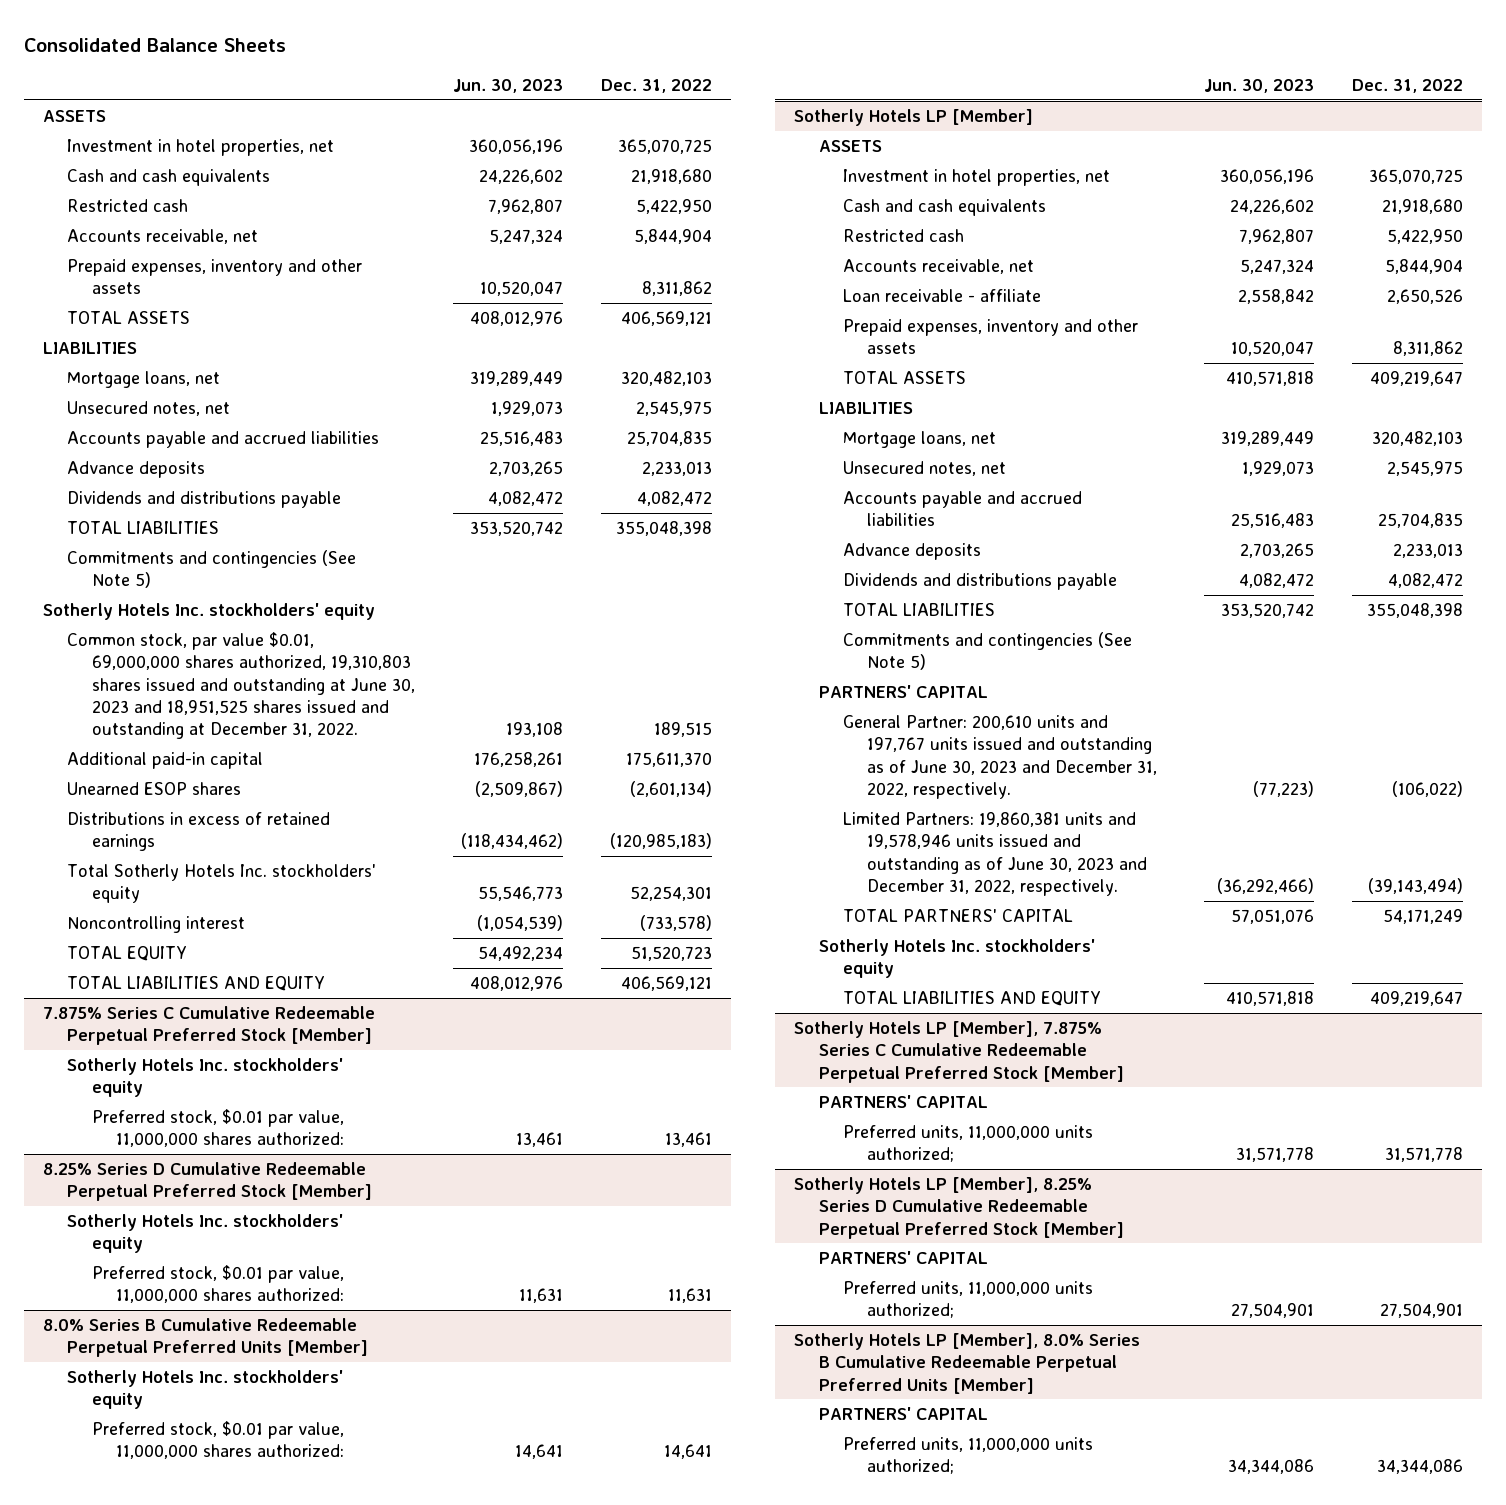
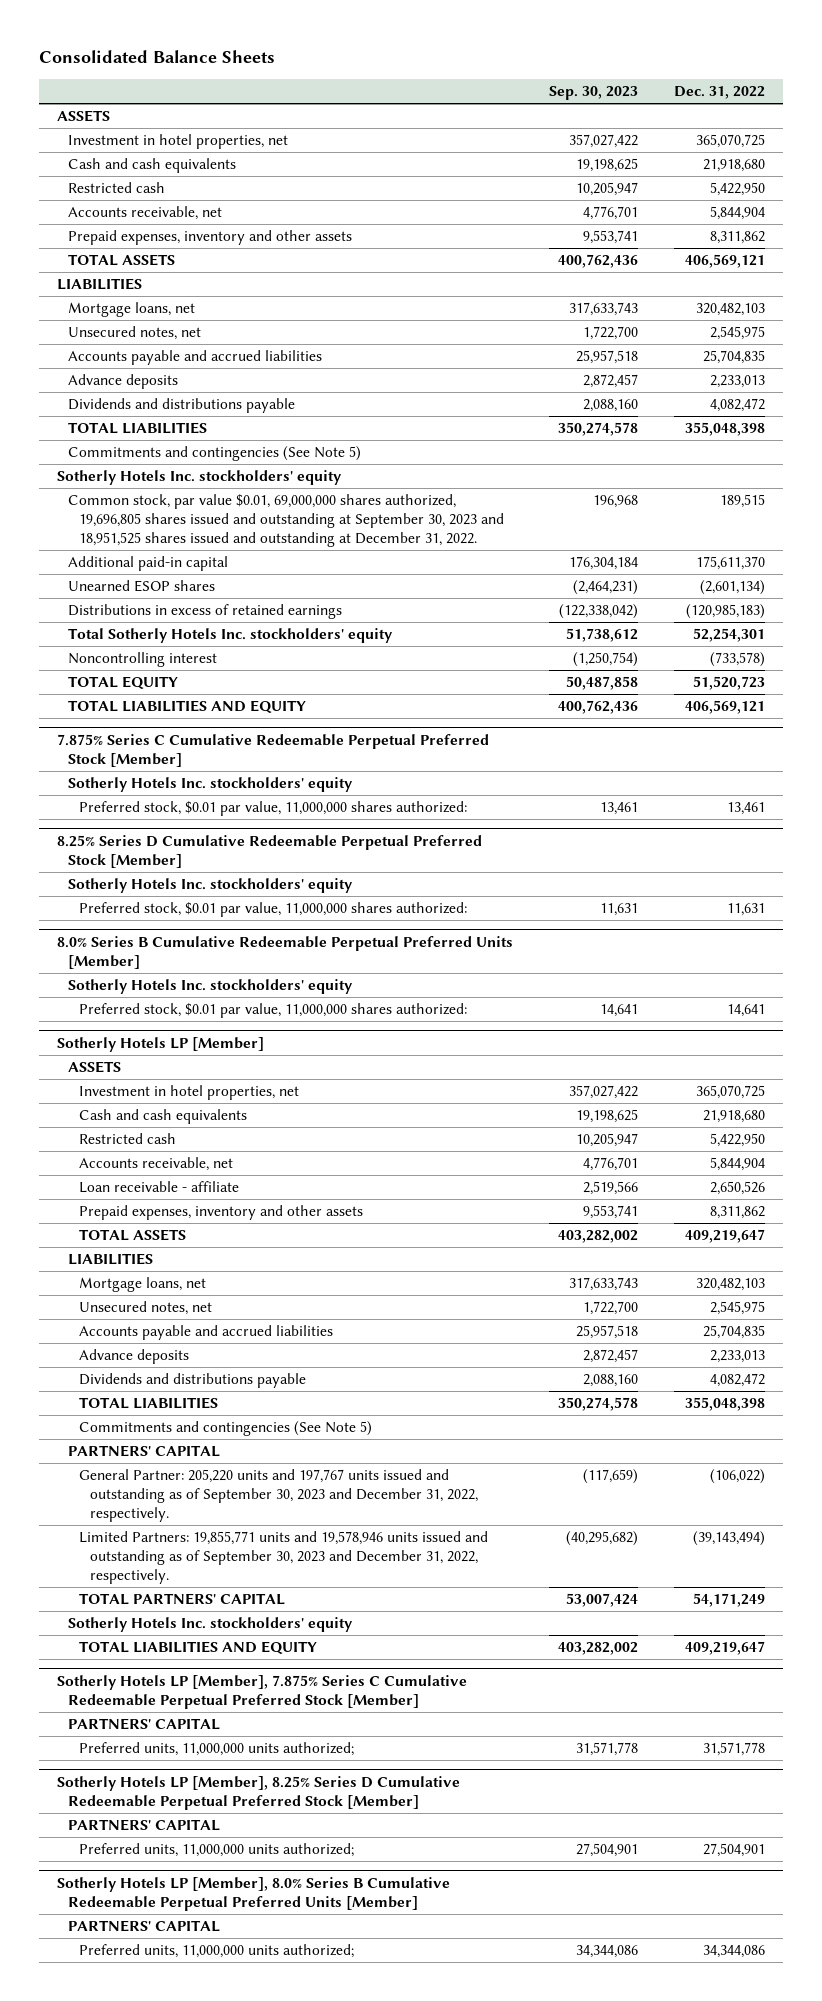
- | Jun. 30, 2023 | Dec. 31, 2022
+ | Sep. 30, 2023 | Dec. 31, 2022
- Common stock, par value $0.01, 69,000,000 shares authorized, 19,310,803 shares issued and outstanding at June 30, 2023 and 18,951,525 shares issued and outstanding at December 31, 2022. | 193,108 | 189,515
+ Common stock, par value $0.01, 69,000,000 shares authorized, 19,696,805 shares issued and outstanding at September 30, 2023 and 18,951,525 shares issued and outstanding at December 31, 2022. | 196,968 | 189,515
@ Sotherly Hotels LP [Member]
- General Partner: 200,610 units and 197,767 units issued and outstanding as of June 30, 2023 and December 31, 2022, respectively. | (77,223) | (106,022)
- Limited Partners: 19,860,381 units and 19,578,946 units issued and outstanding as of June 30, 2023 and December 31, 2022, respectively. | (36,292,466) | (39,143,494)
+ General Partner: 205,220 units and 197,767 units issued and outstanding as of September 30, 2023 and December 31, 2022, respectively. | (117,659) | (106,022)
+ Limited Partners: 19,855,771 units and 19,578,946 units issued and outstanding as of September 30, 2023 and December 31, 2022, respectively. | (40,295,682) | (39,143,494)

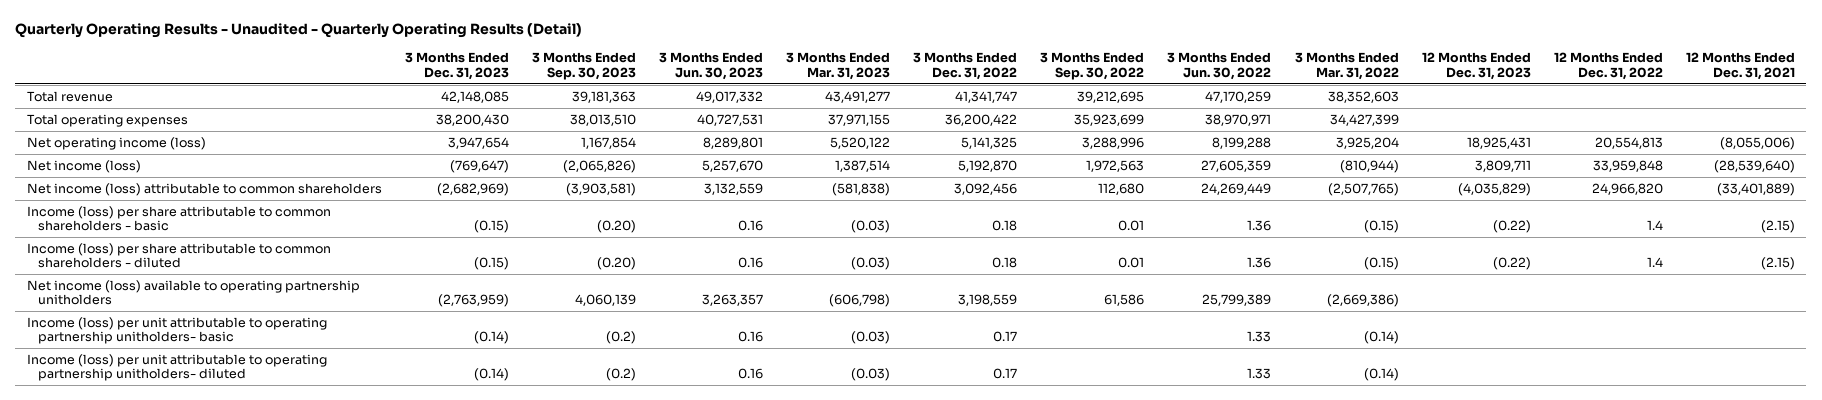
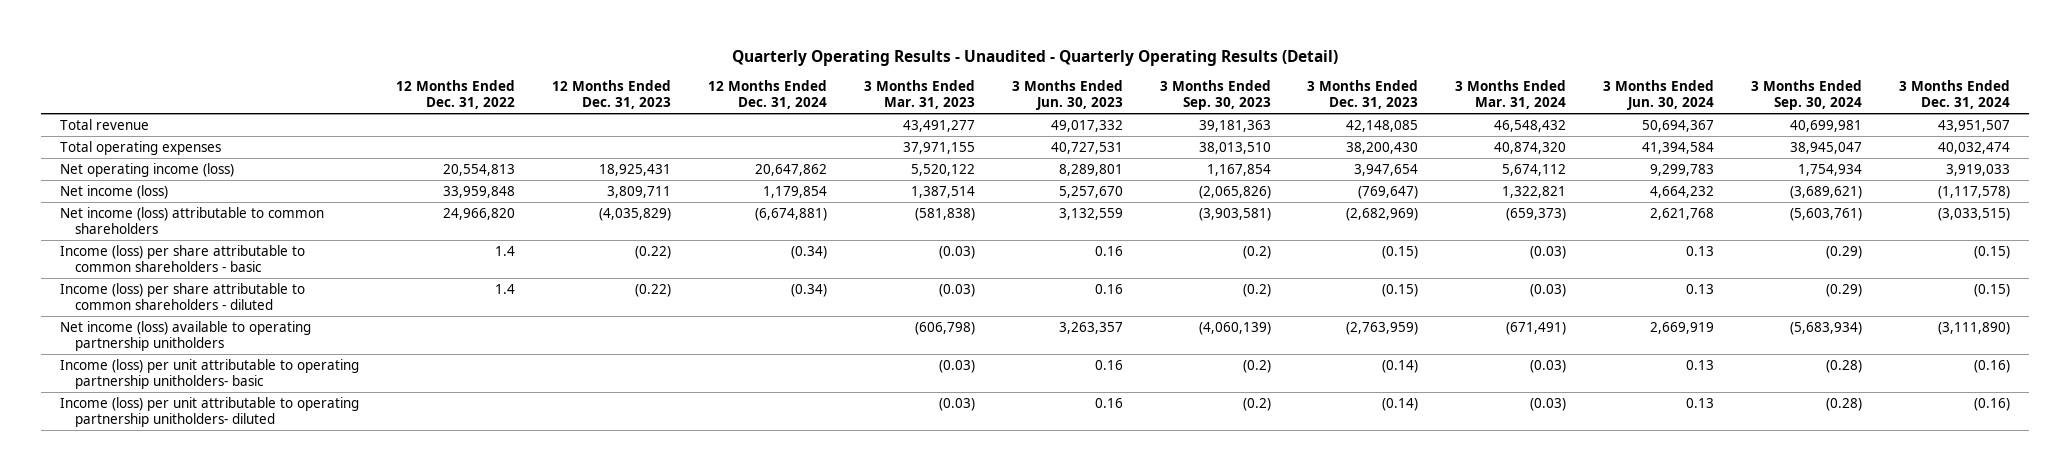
- | 3 Months Ended Dec. 31, 2023 | 3 Months Ended Sep. 30, 2023 | 3 Months Ended Jun. 30, 2023 | 3 Months Ended Mar. 31, 2023 | 3 Months Ended Dec. 31, 2022 | 3 Months Ended Sep. 30, 2022 | 3 Months Ended Jun. 30, 2022 | 3 Months Ended Mar. 31, 2022 | 12 Months Ended Dec. 31, 2023 | 12 Months Ended Dec. 31, 2022 | 12 Months Ended Dec. 31, 2021
+ | 12 Months Ended Dec. 31, 2022 | 12 Months Ended Dec. 31, 2023 | 12 Months Ended Dec. 31, 2024 | 3 Months Ended Mar. 31, 2023 | 3 Months Ended Jun. 30, 2023 | 3 Months Ended Sep. 30, 2023 | 3 Months Ended Dec. 31, 2023 | 3 Months Ended Mar. 31, 2024 | 3 Months Ended Jun. 30, 2024 | 3 Months Ended Sep. 30, 2024 | 3 Months Ended Dec. 31, 2024
- Income (loss) per share attributable to common shareholders - basic | (0.15) | (0.20) | 0.16 | (0.03) | 0.18 | 0.01 | 1.36 | (0.15) | (0.22) | 1.4 | (2.15)
- Income (loss) per share attributable to common shareholders - diluted | (0.15) | (0.20) | 0.16 | (0.03) | 0.18 | 0.01 | 1.36 | (0.15) | (0.22) | 1.4 | (2.15)
- Net income (loss) available to operating partnership unitholders | (2,763,959) | 4,060,139 | 3,263,357 | (606,798) | 3,198,559 | 61,586 | 25,799,389 | (2,669,386) | | |
+ Income (loss) per share attributable to common shareholders - basic | 1.4 | (0.22) | (0.34) | (0.03) | 0.16 | (0.2) | (0.15) | (0.03) | 0.13 | (0.29) | (0.15)
+ Income (loss) per share attributable to common shareholders - diluted | 1.4 | (0.22) | (0.34) | (0.03) | 0.16 | (0.2) | (0.15) | (0.03) | 0.13 | (0.29) | (0.15)
+ Net income (loss) available to operating partnership unitholders | | | | (606,798) | 3,263,357 | (4,060,139) | (2,763,959) | (671,491) | 2,669,919 | (5,683,934) | (3,111,890)

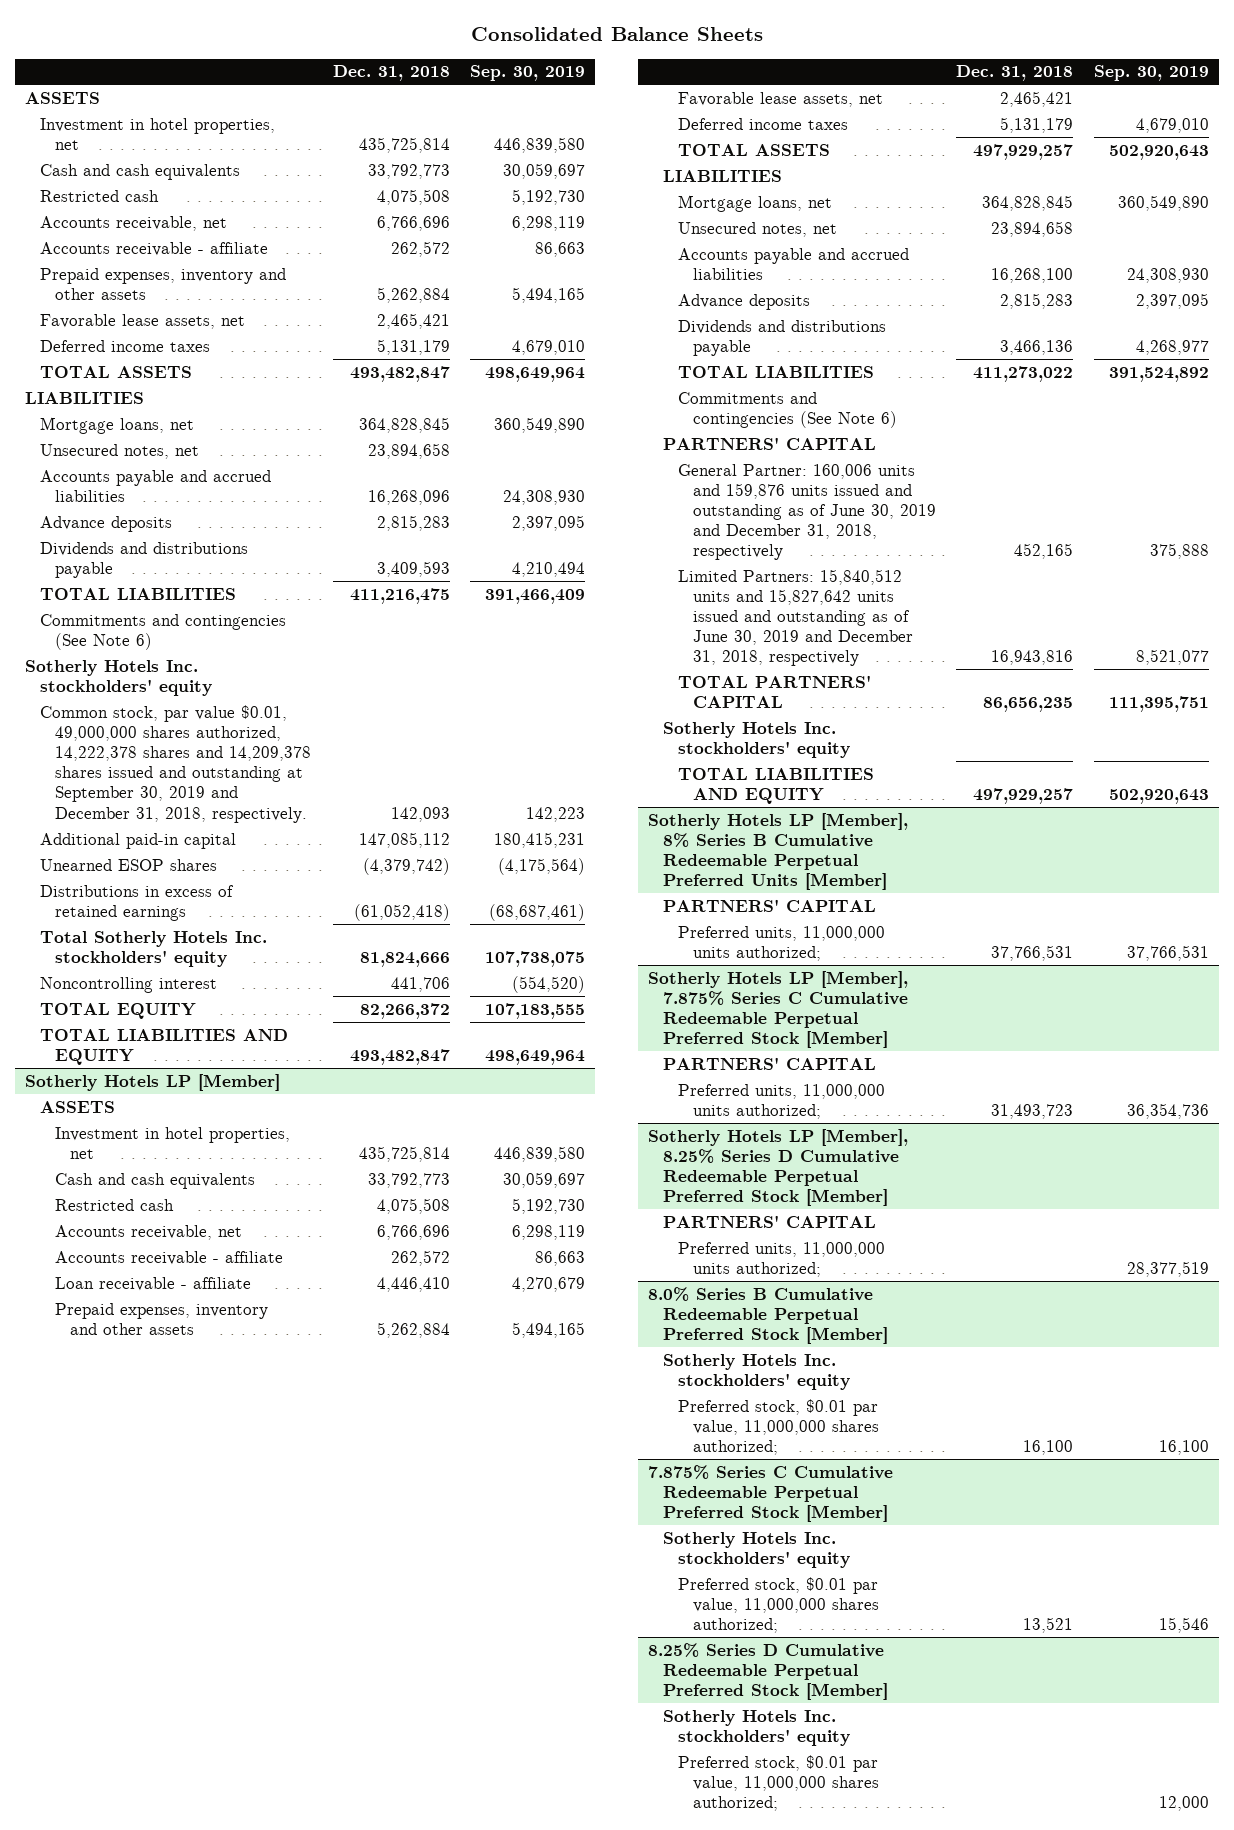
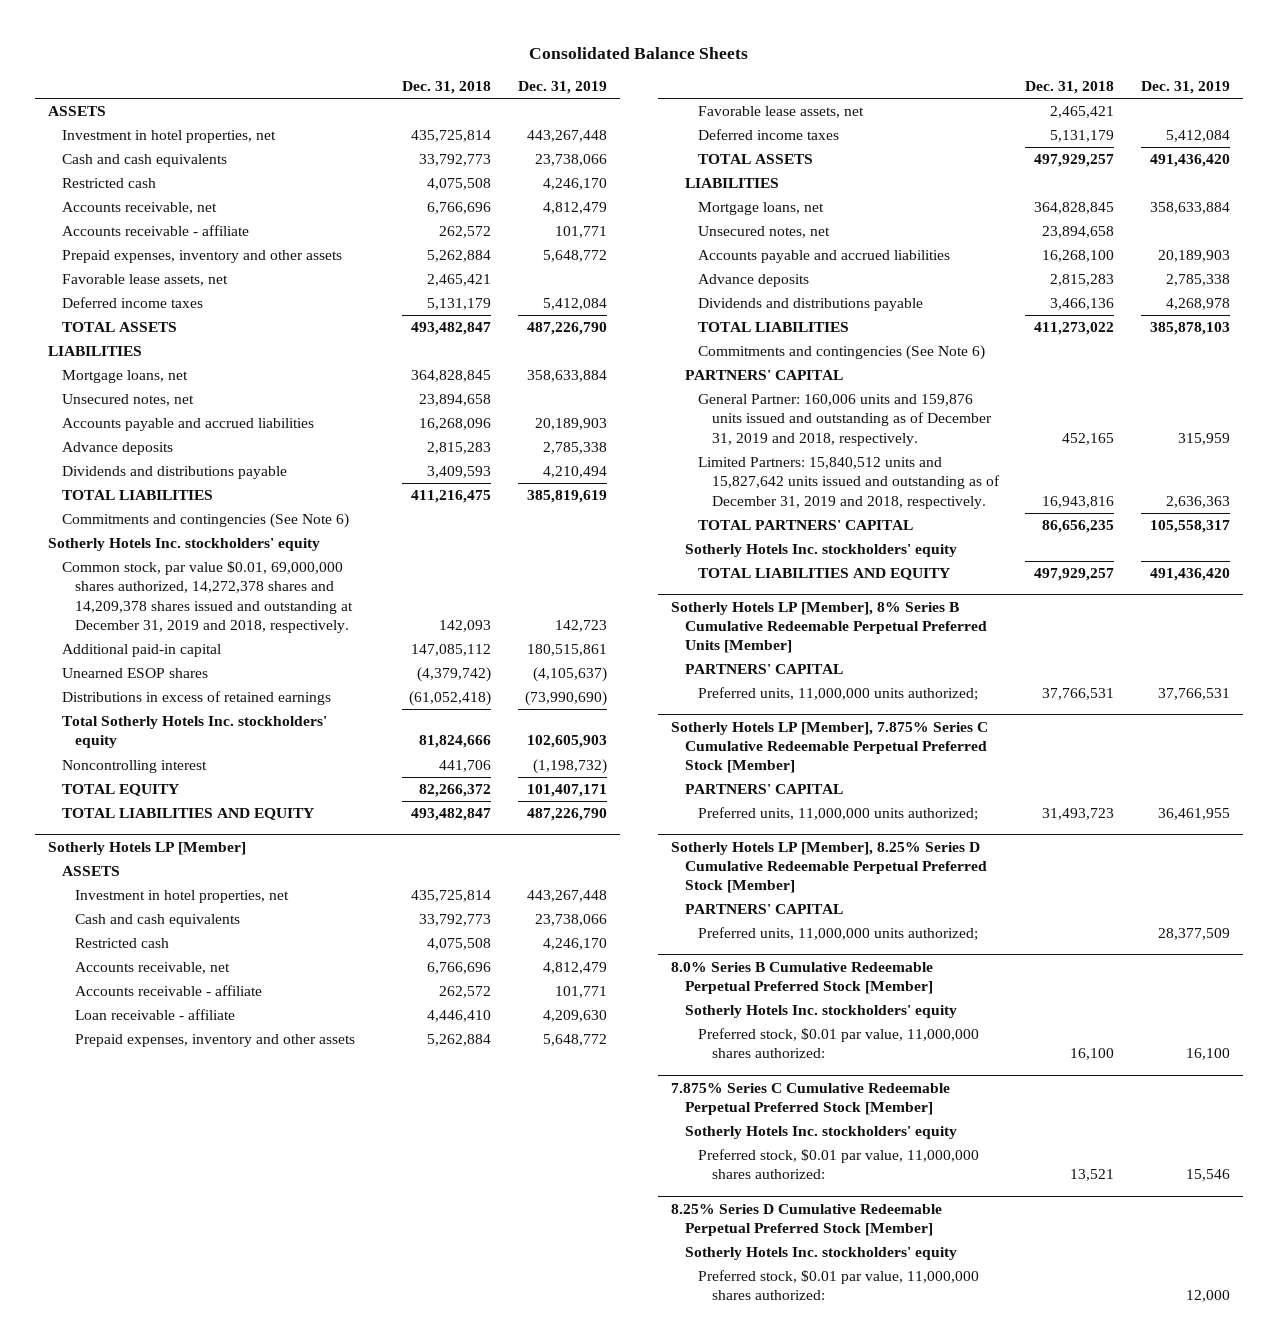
- | Dec. 31, 2018 | Sep. 30, 2019
+ | Dec. 31, 2018 | Dec. 31, 2019
- Common stock, par value $0.01, 49,000,000 shares authorized, 14,222,378 shares and 14,209,378 shares issued and outstanding at September 30, 2019 and December 31, 2018, respectively. | 142,093 | 142,223
+ Common stock, par value $0.01, 69,000,000 shares authorized, 14,272,378 shares and 14,209,378 shares issued and outstanding at December 31, 2019 and 2018, respectively. | 142,093 | 142,723
@ Sotherly Hotels LP [Member]
- General Partner: 160,006 units and 159,876 units issued and outstanding as of June 30, 2019 and December 31, 2018, respectively | 452,165 | 375,888
- Limited Partners: 15,840,512 units and 15,827,642 units issued and outstanding as of June 30, 2019 and December 31, 2018, respectively | 16,943,816 | 8,521,077
+ General Partner: 160,006 units and 159,876 units issued and outstanding as of December 31, 2019 and 2018, respectively. | 452,165 | 315,959
+ Limited Partners: 15,840,512 units and 15,827,642 units issued and outstanding as of December 31, 2019 and 2018, respectively. | 16,943,816 | 2,636,363
@ 8.0% Series B Cumulative Redeemable Perpetual Preferred Stock [Member]
- Preferred stock, $0.01 par value, 11,000,000 shares authorized; | 16,100 | 16,100
+ Preferred stock, $0.01 par value, 11,000,000 shares authorized: | 16,100 | 16,100
@ 7.875% Series C Cumulative Redeemable Perpetual Preferred Stock [Member]
- Preferred stock, $0.01 par value, 11,000,000 shares authorized; | 13,521 | 15,546
+ Preferred stock, $0.01 par value, 11,000,000 shares authorized: | 13,521 | 15,546
@ 8.25% Series D Cumulative Redeemable Perpetual Preferred Stock [Member]
- Preferred stock, $0.01 par value, 11,000,000 shares authorized; | | 12,000
+ Preferred stock, $0.01 par value, 11,000,000 shares authorized: | | 12,000

